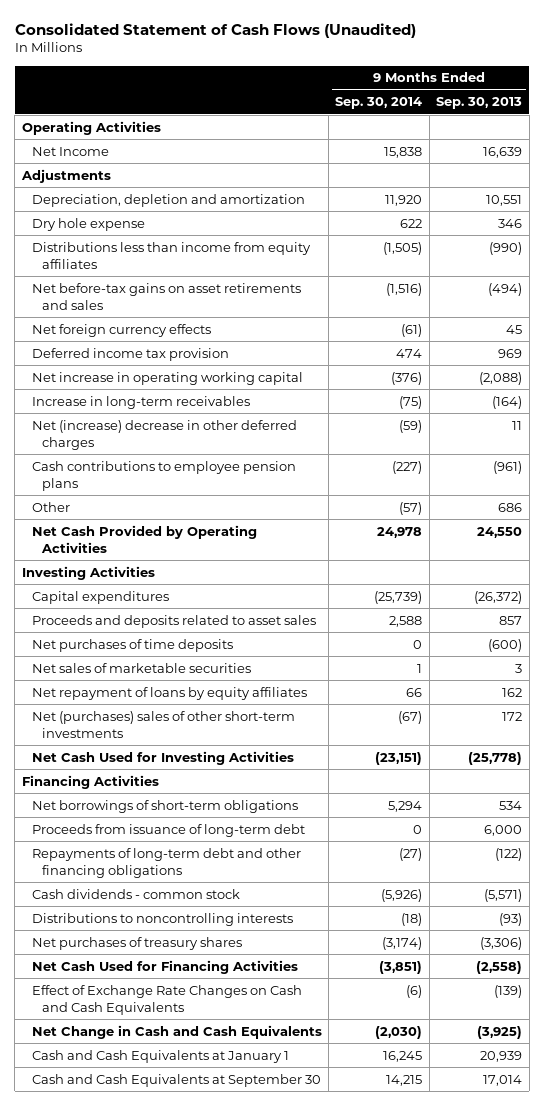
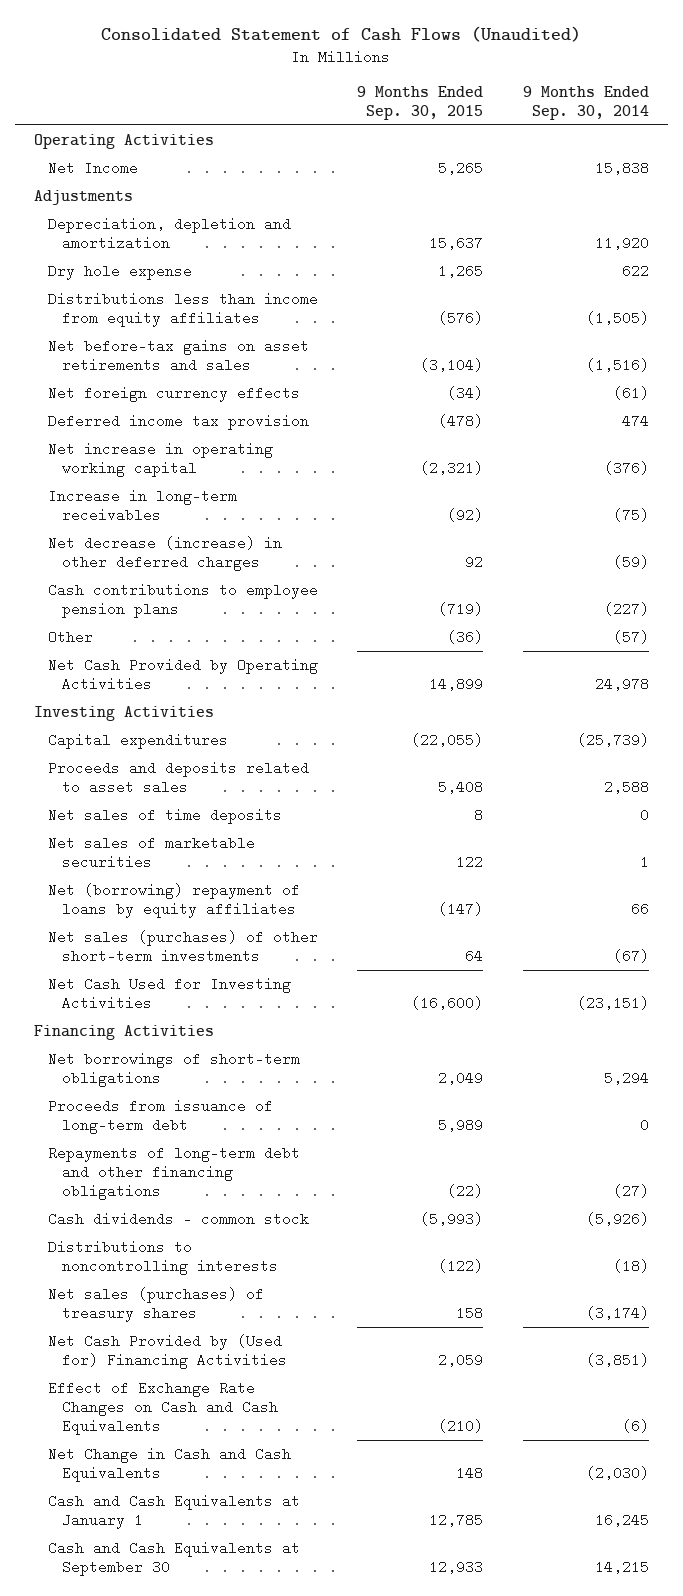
- | 9 Months Ended Sep. 30, 2014 | 9 Months Ended Sep. 30, 2013
+ | 9 Months Ended Sep. 30, 2015 | 9 Months Ended Sep. 30, 2014
- Net (increase) decrease in other deferred charges | (59) | 11
+ Net decrease (increase) in other deferred charges | 92 | (59)
- Net purchases of time deposits | 0 | (600)
+ Net sales of time deposits | 8 | 0
- Net repayment of loans by equity affiliates | 66 | 162
- Net (purchases) sales of other short-term investments | (67) | 172
+ Net (borrowing) repayment of loans by equity affiliates | (147) | 66
+ Net sales (purchases) of other short-term investments | 64 | (67)
- Net purchases of treasury shares | (3,174) | (3,306)
- Net Cash Used for Financing Activities | (3,851) | (2,558)
+ Net sales (purchases) of treasury shares | 158 | (3,174)
+ Net Cash Provided by (Used for) Financing Activities | 2,059 | (3,851)

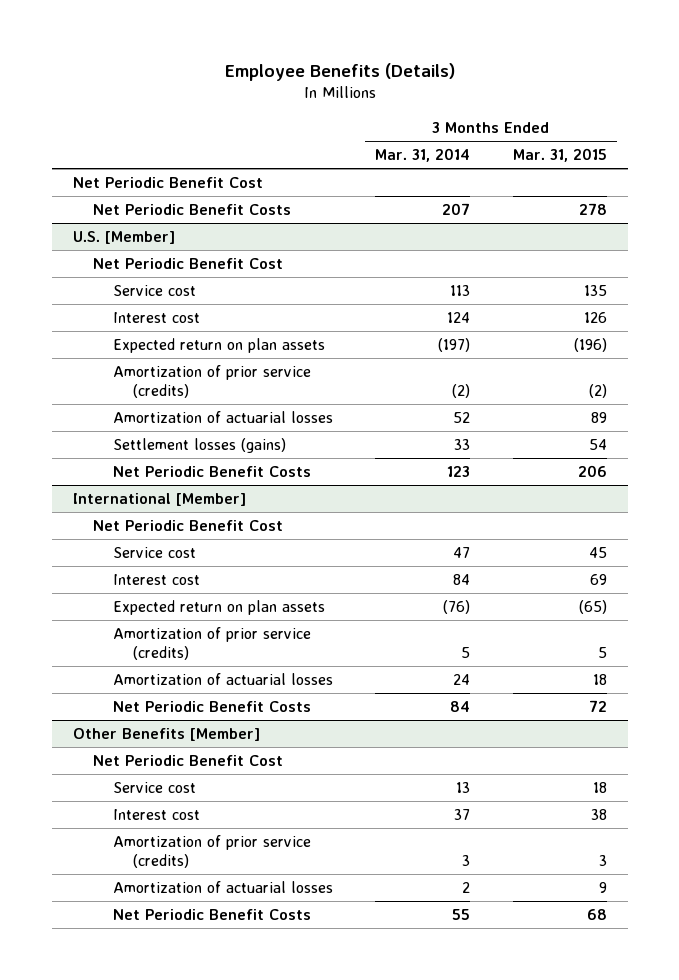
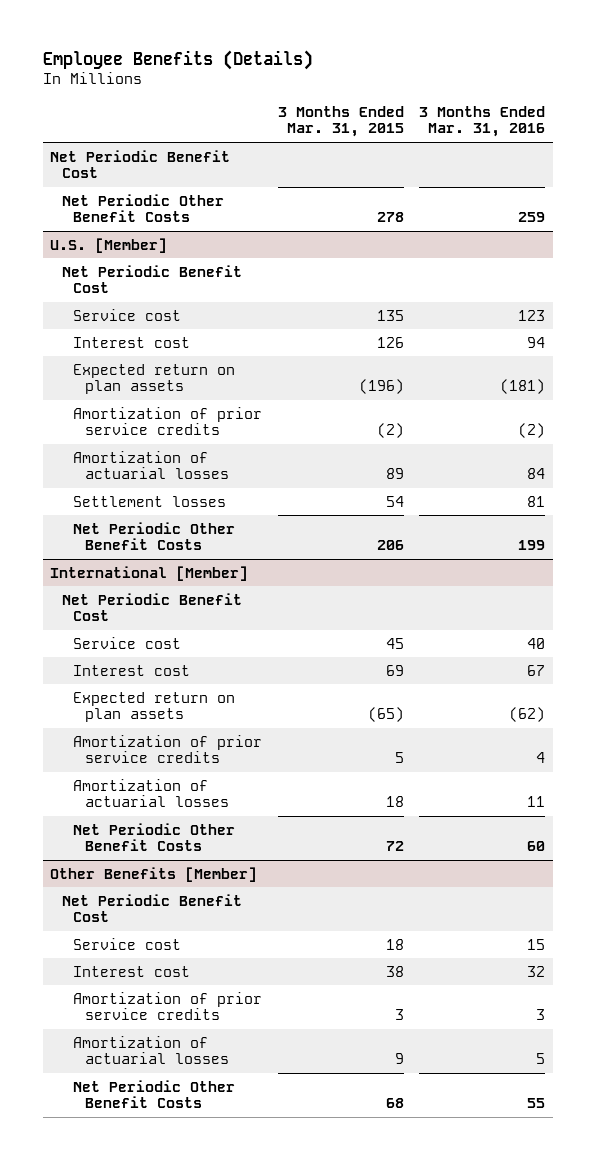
- | 3 Months Ended Mar. 31, 2014 | 3 Months Ended Mar. 31, 2015
+ | 3 Months Ended Mar. 31, 2015 | 3 Months Ended Mar. 31, 2016
- Net Periodic Benefit Costs | 207 | 278
+ Net Periodic Other Benefit Costs | 278 | 259
@ U.S. [Member]
- Amortization of prior service (credits) | (2) | (2)
+ Amortization of prior service credits | (2) | (2)
- Settlement losses (gains) | 33 | 54
- Net Periodic Benefit Costs | 123 | 206
+ Settlement losses | 54 | 81
+ Net Periodic Other Benefit Costs | 206 | 199
@ International [Member]
- Amortization of prior service (credits) | 5 | 5
+ Amortization of prior service credits | 5 | 4
- Net Periodic Benefit Costs | 84 | 72
+ Net Periodic Other Benefit Costs | 72 | 60
@ Other Benefits [Member]
- Amortization of prior service (credits) | 3 | 3
+ Amortization of prior service credits | 3 | 3
- Net Periodic Benefit Costs | 55 | 68
+ Net Periodic Other Benefit Costs | 68 | 55

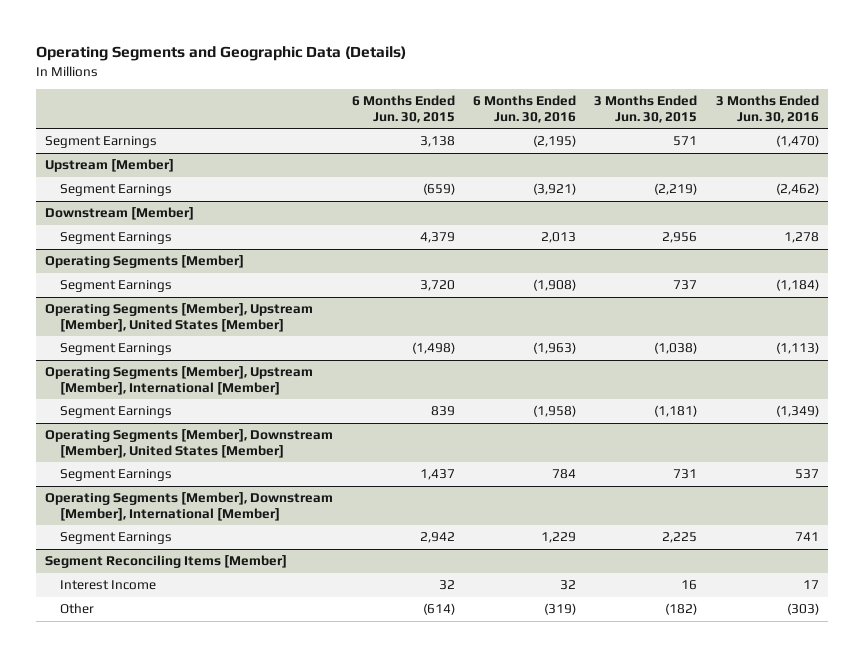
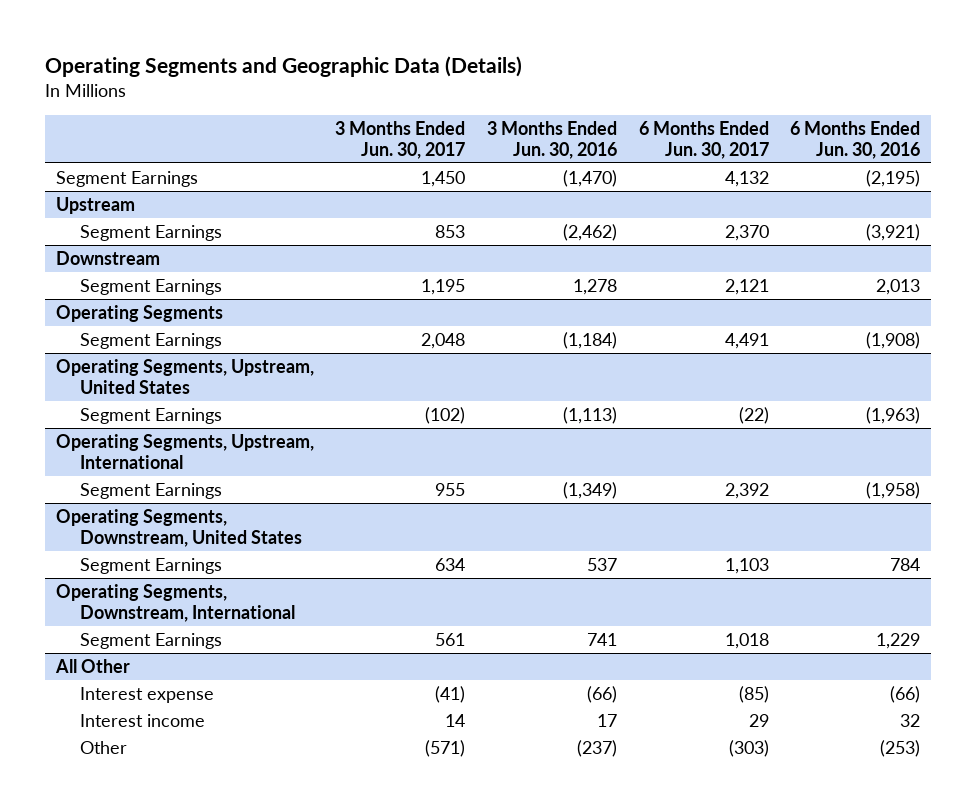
- | 6 Months Ended Jun. 30, 2015 | 6 Months Ended Jun. 30, 2016 | 3 Months Ended Jun. 30, 2015 | 3 Months Ended Jun. 30, 2016
+ | 3 Months Ended Jun. 30, 2017 | 3 Months Ended Jun. 30, 2016 | 6 Months Ended Jun. 30, 2017 | 6 Months Ended Jun. 30, 2016
- Upstream [Member]
+ Upstream
- Downstream [Member]
+ Downstream
- Operating Segments [Member]
+ Operating Segments
- Operating Segments [Member], Upstream [Member], United States [Member]
+ Operating Segments, Upstream, United States
- Operating Segments [Member], Upstream [Member], International [Member]
+ Operating Segments, Upstream, International
- Operating Segments [Member], Downstream [Member], United States [Member]
+ Operating Segments, Downstream, United States
- Operating Segments [Member], Downstream [Member], International [Member]
+ Operating Segments, Downstream, International
- Segment Reconciling Items [Member]
- Interest Income | 32 | 32 | 16 | 17
- Other | (614) | (319) | (182) | (303)
+ All Other
+ Interest expense | (41) | (66) | (85) | (66)
+ Interest income | 14 | 17 | 29 | 32
+ Other | (571) | (237) | (303) | (253)

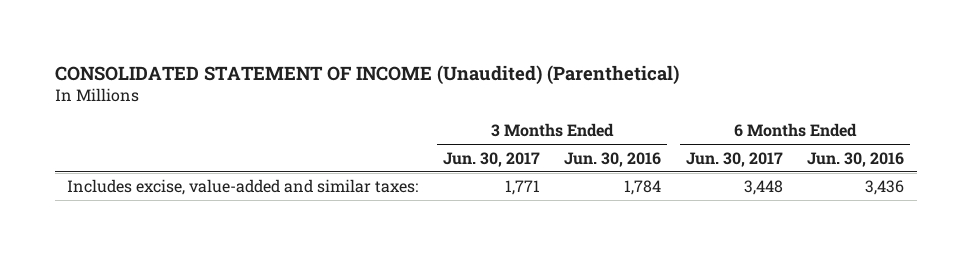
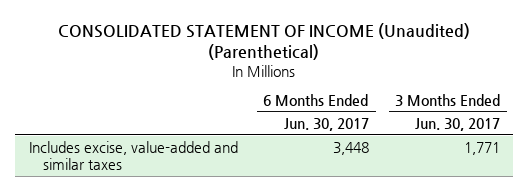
- | 3 Months Ended Jun. 30, 2017 | 3 Months Ended Jun. 30, 2016 | 6 Months Ended Jun. 30, 2017 | 6 Months Ended Jun. 30, 2016
+ | 6 Months Ended Jun. 30, 2017 | 3 Months Ended Jun. 30, 2017
- Includes excise, value-added and similar taxes: | 1,771 | 1,784 | 3,448 | 3,436
+ Includes excise, value-added and similar taxes | 3,448 | 1,771

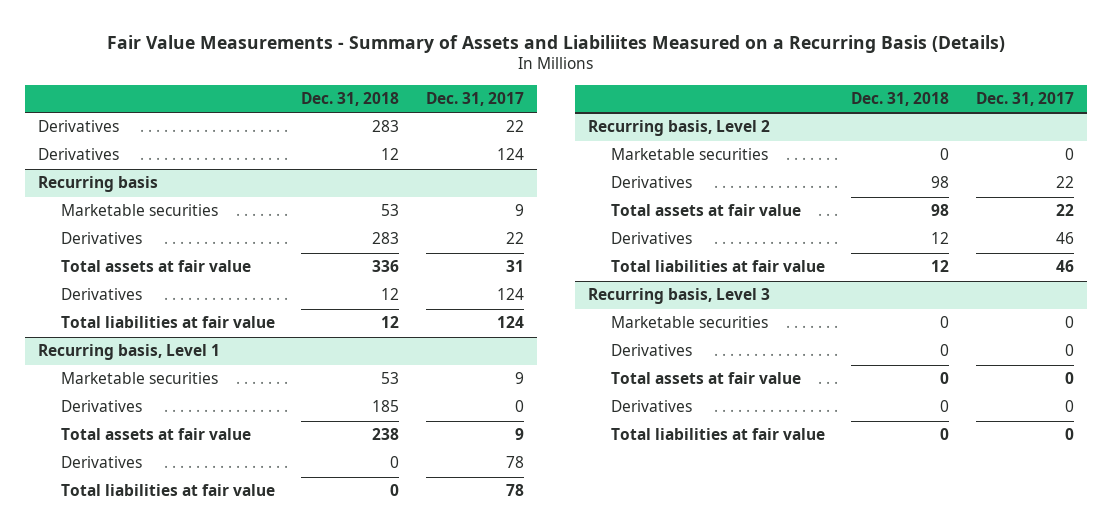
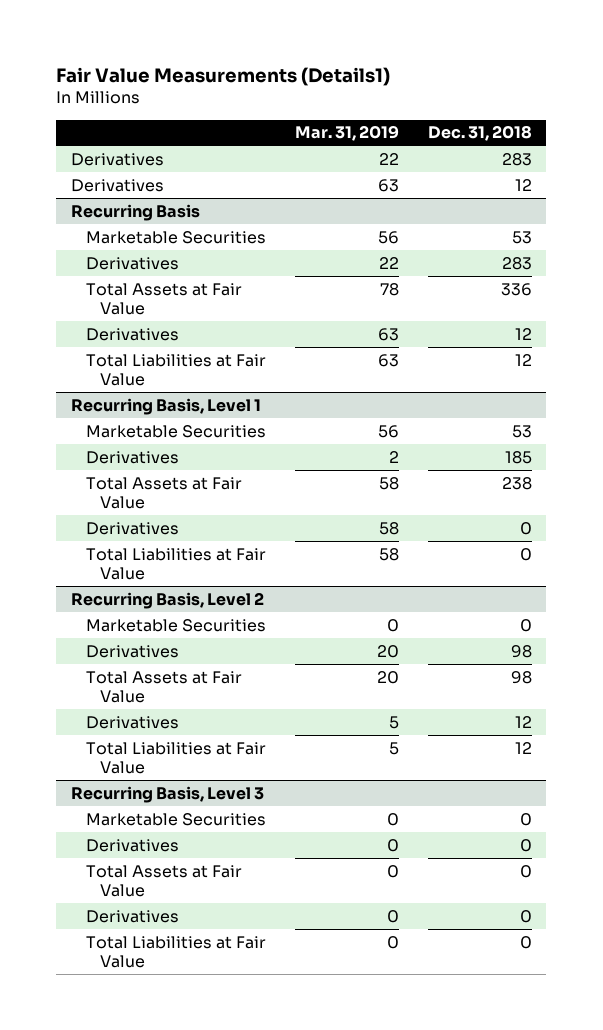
- Fair Value Measurements - Summary of Assets and Liabiliites Measured on a Recurring Basis (Details)
+ Fair Value Measurements (Details1)
- | Dec. 31, 2018 | Dec. 31, 2017
+ | Mar. 31, 2019 | Dec. 31, 2018
- Recurring basis
- Marketable securities | 53 | 9
+ Recurring Basis
+ Marketable Securities | 56 | 53
- Total assets at fair value | 336 | 31
+ Total Assets at Fair Value | 78 | 336
- Total liabilities at fair value | 12 | 124
- Recurring basis, Level 1
- Marketable securities | 53 | 9
+ Total Liabilities at Fair Value | 63 | 12
+ Recurring Basis, Level 1
+ Marketable Securities | 56 | 53
- Total assets at fair value | 238 | 9
+ Total Assets at Fair Value | 58 | 238
- Total liabilities at fair value | 0 | 78
- Recurring basis, Level 2
- Marketable securities | 0 | 0
+ Total Liabilities at Fair Value | 58 | 0
+ Recurring Basis, Level 2
+ Marketable Securities | 0 | 0
- Total assets at fair value | 98 | 22
+ Total Assets at Fair Value | 20 | 98
- Total liabilities at fair value | 12 | 46
- Recurring basis, Level 3
- Marketable securities | 0 | 0
+ Total Liabilities at Fair Value | 5 | 12
+ Recurring Basis, Level 3
+ Marketable Securities | 0 | 0
- Total assets at fair value | 0 | 0
+ Total Assets at Fair Value | 0 | 0
- Total liabilities at fair value | 0 | 0
+ Total Liabilities at Fair Value | 0 | 0

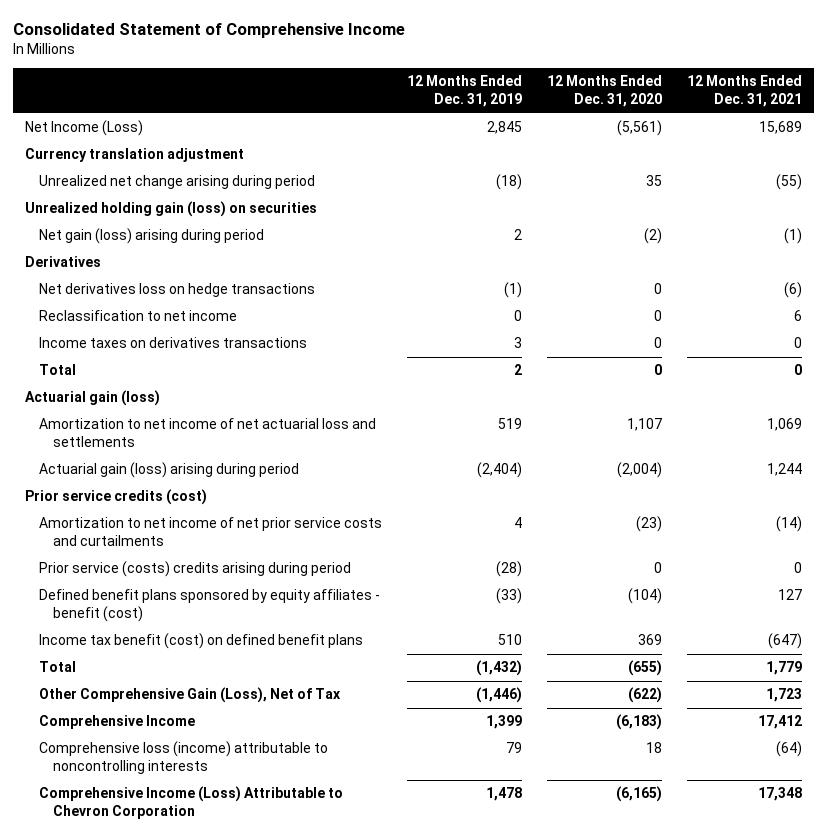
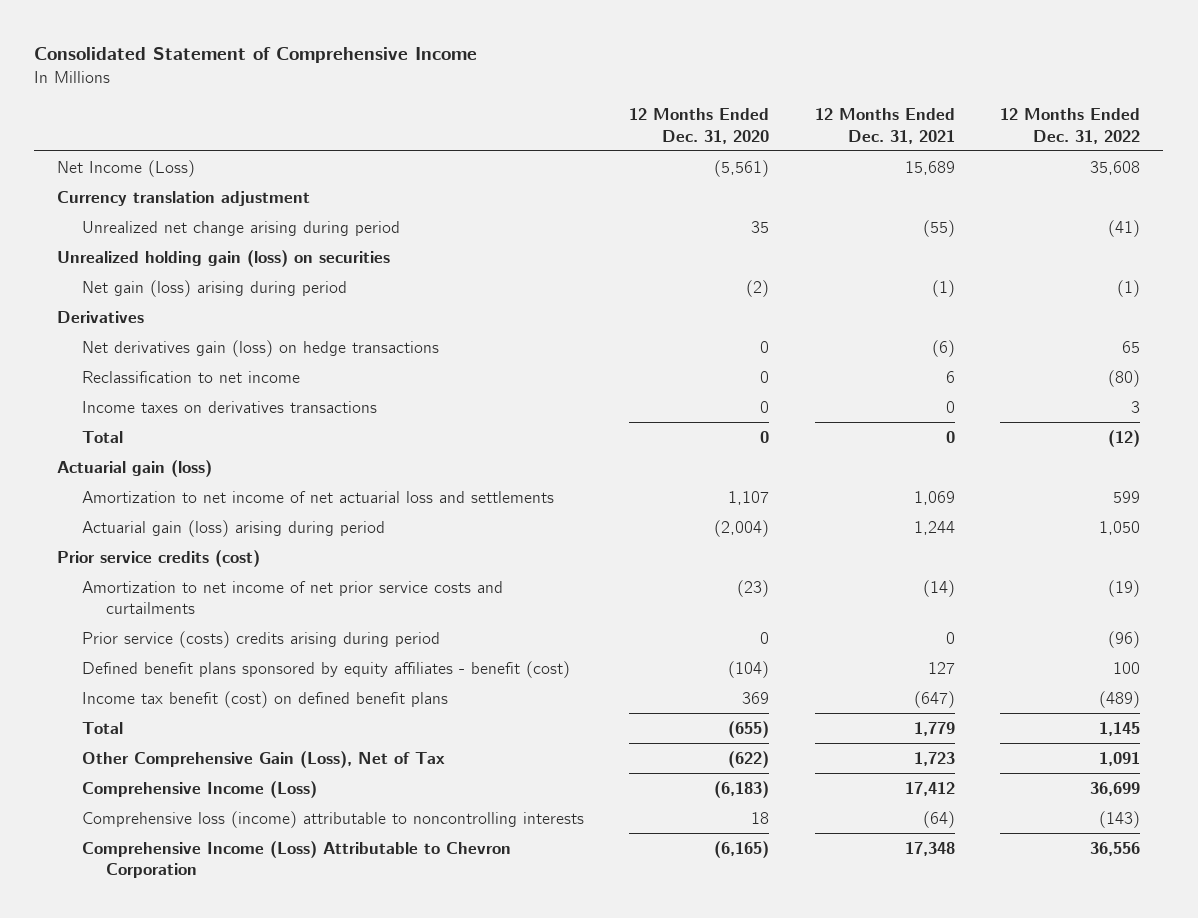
- | 12 Months Ended Dec. 31, 2019 | 12 Months Ended Dec. 31, 2020 | 12 Months Ended Dec. 31, 2021
+ | 12 Months Ended Dec. 31, 2020 | 12 Months Ended Dec. 31, 2021 | 12 Months Ended Dec. 31, 2022
- Net derivatives loss on hedge transactions | (1) | 0 | (6)
+ Net derivatives gain (loss) on hedge transactions | 0 | (6) | 65
- Comprehensive Income | 1,399 | (6,183) | 17,412
+ Comprehensive Income (Loss) | (6,183) | 17,412 | 36,699

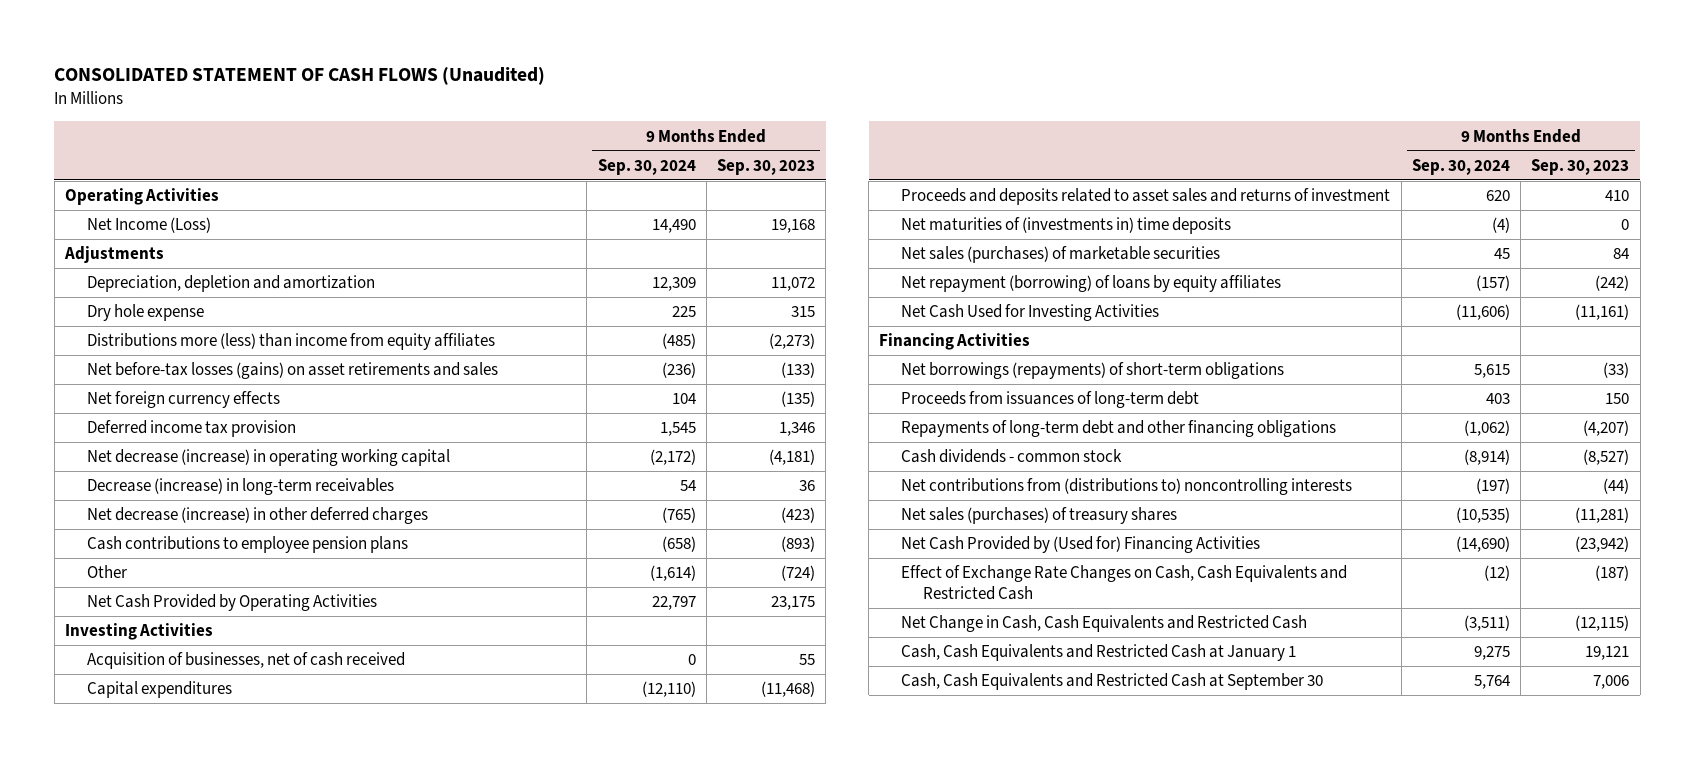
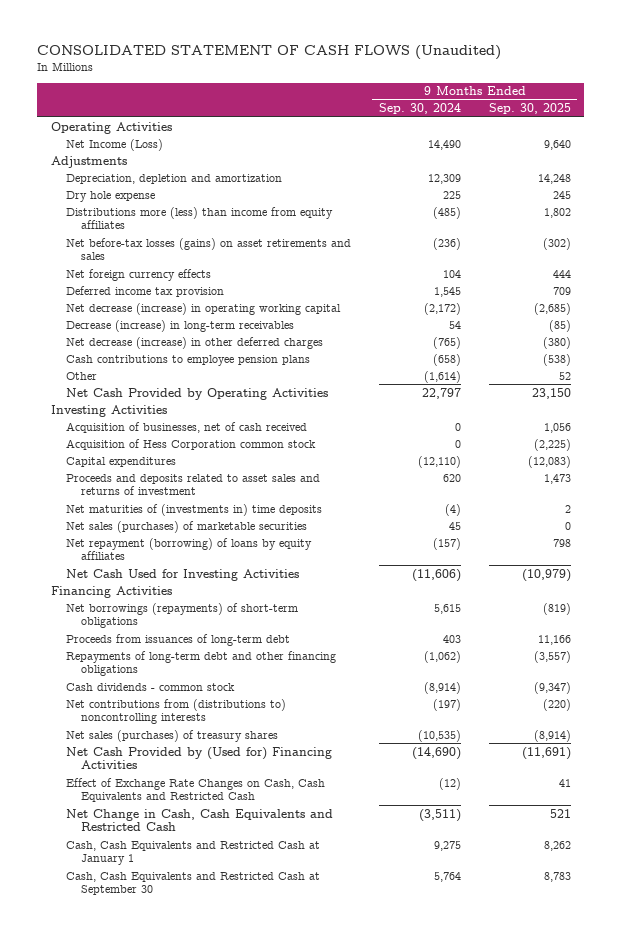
- | 9 Months Ended Sep. 30, 2024 | 9 Months Ended Sep. 30, 2023
+ | 9 Months Ended Sep. 30, 2024 | 9 Months Ended Sep. 30, 2025
+ Acquisition of Hess Corporation common stock | 0 | (2,225)

